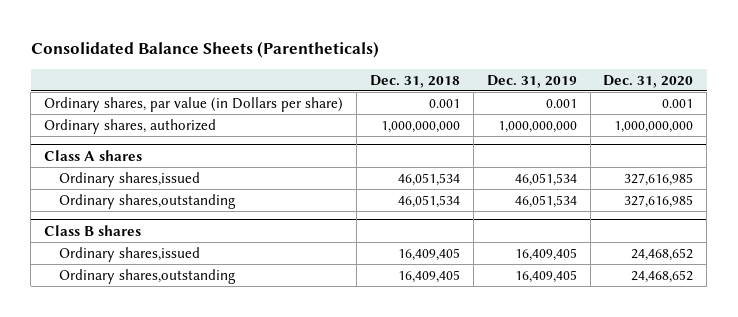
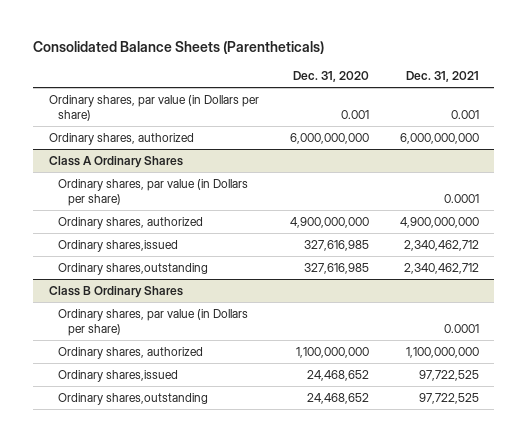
- | Dec. 31, 2018 | Dec. 31, 2019 | Dec. 31, 2020
+ | Dec. 31, 2020 | Dec. 31, 2021
- Ordinary shares, authorized | 1,000,000,000 | 1,000,000,000 | 1,000,000,000
- Class A shares
+ Ordinary shares, authorized | 6,000,000,000 | 6,000,000,000
+ Class A Ordinary Shares
+ Ordinary shares, par value (in Dollars per share) | | 0.0001
+ Ordinary shares, authorized | 4,900,000,000 | 4,900,000,000
- Class B shares
+ Class B Ordinary Shares
+ Ordinary shares, par value (in Dollars per share) | | 0.0001
+ Ordinary shares, authorized | 1,100,000,000 | 1,100,000,000

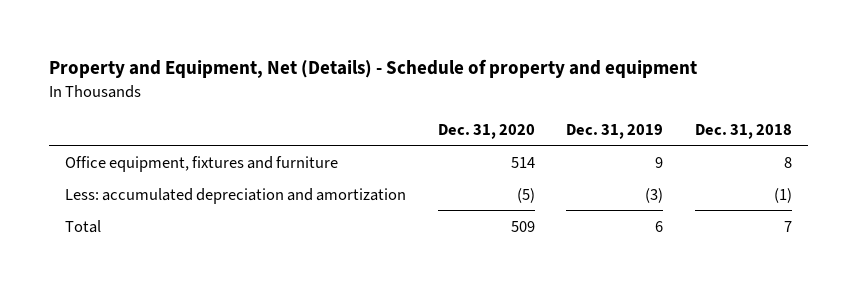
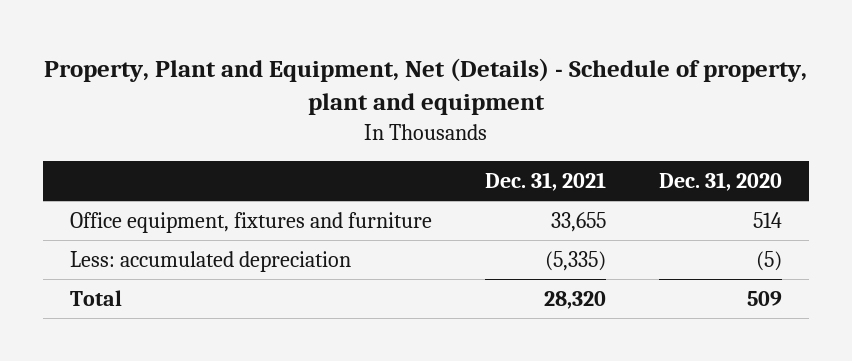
- Property and Equipment, Net (Details) - Schedule of property and equipment
+ Property, Plant and Equipment, Net (Details) - Schedule of property, plant and equipment
- | Dec. 31, 2020 | Dec. 31, 2019 | Dec. 31, 2018
+ | Dec. 31, 2021 | Dec. 31, 2020
- Less: accumulated depreciation and amortization | (5) | (3) | (1)
+ Less: accumulated depreciation | (5,335) | (5)

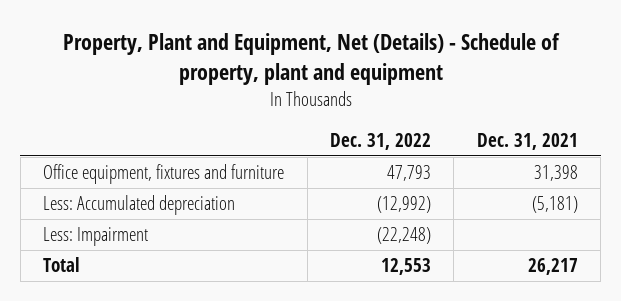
- | Dec. 31, 2021 | Dec. 31, 2020
+ | Dec. 31, 2022 | Dec. 31, 2021
- Office equipment, fixtures and furniture | 33,655 | 514
- Less: accumulated depreciation | (5,335) | (5)
- Total | 28,320 | 509
+ Office equipment, fixtures and furniture | 47,793 | 31,398
+ Less: Accumulated depreciation | (12,992) | (5,181)
+ Less: Impairment | (22,248) |
+ Total | 12,553 | 26,217

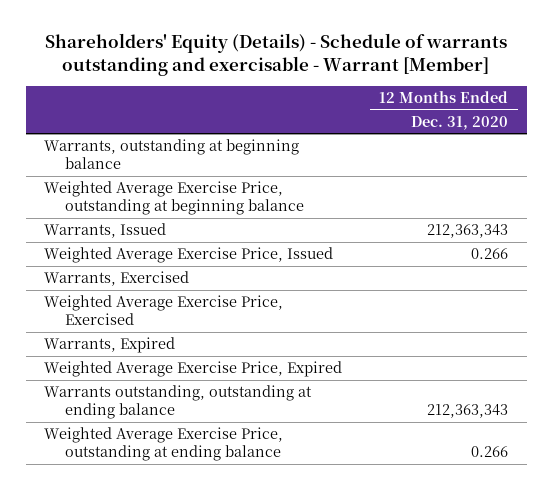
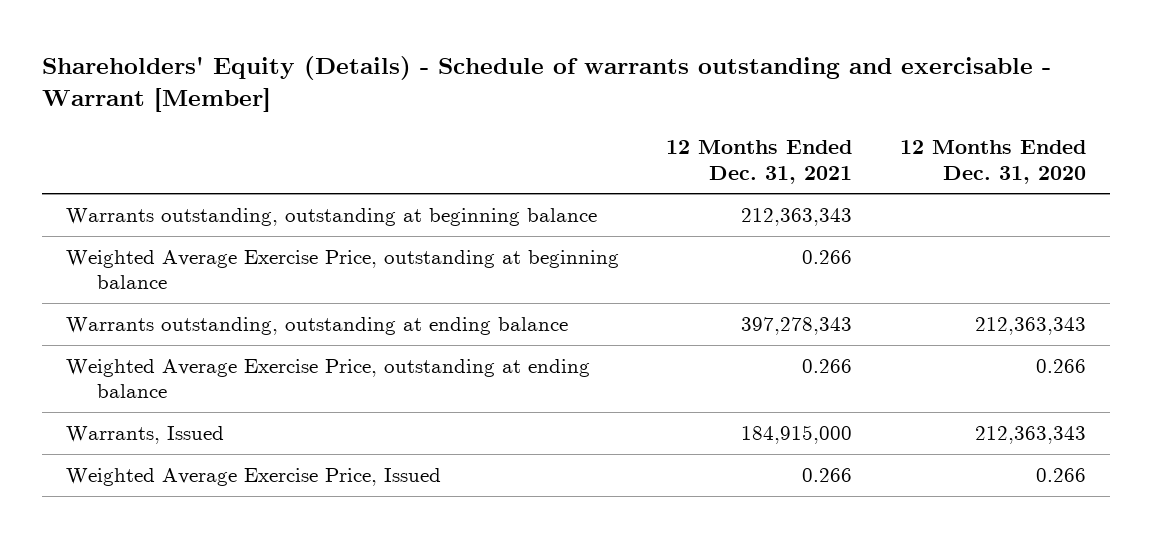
- | 12 Months Ended Dec. 31, 2020
+ | 12 Months Ended Dec. 31, 2021 | 12 Months Ended Dec. 31, 2020
- Warrants, outstanding at beginning balance
+ Warrants outstanding, outstanding at beginning balance | 212,363,343 |
- Warrants, Exercised
- Weighted Average Exercise Price, Exercised
- Warrants, Expired
- Weighted Average Exercise Price, Expired
moved down: Warrants, Issued | 184,915,000 | 212,363,343
moved down: Weighted Average Exercise Price, Issued | 0.266 | 0.266

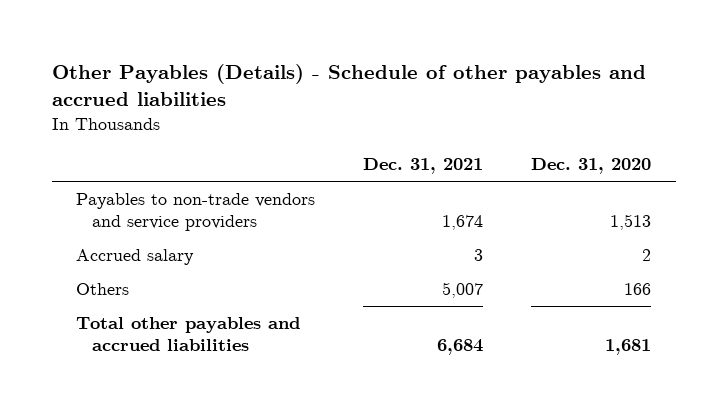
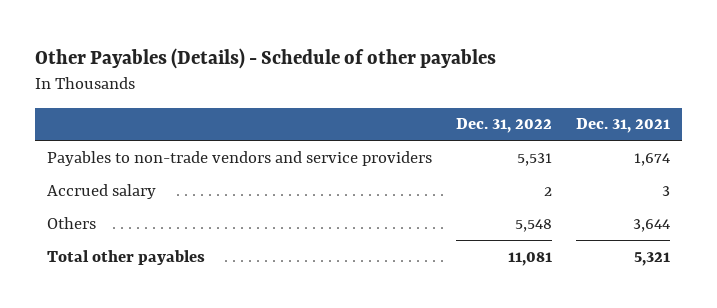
- Other Payables (Details) - Schedule of other payables and accrued liabilities
+ Other Payables (Details) - Schedule of other payables
- | Dec. 31, 2021 | Dec. 31, 2020
+ | Dec. 31, 2022 | Dec. 31, 2021
- Others | 5,007 | 166
- Total other payables and accrued liabilities | 6,684 | 1,681
+ Others | 5,548 | 3,644
+ Total other payables | 11,081 | 5,321

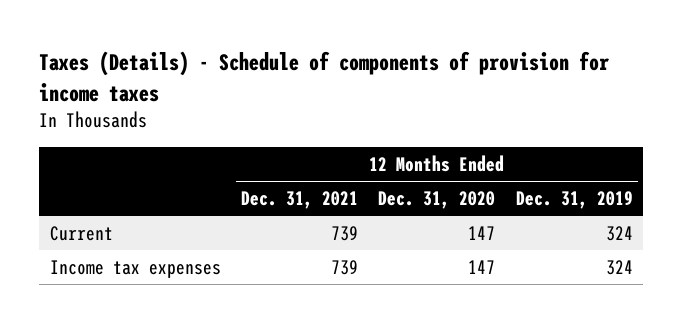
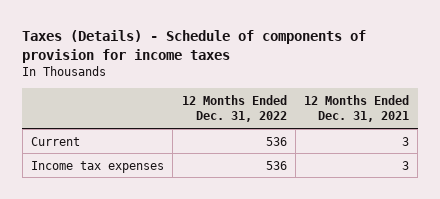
- | 12 Months Ended Dec. 31, 2021 | 12 Months Ended Dec. 31, 2020 | 12 Months Ended Dec. 31, 2019
+ | 12 Months Ended Dec. 31, 2022 | 12 Months Ended Dec. 31, 2021
- Current | 739 | 147 | 324
- Income tax expenses | 739 | 147 | 324
+ Current | 536 | 3
+ Income tax expenses | 536 | 3

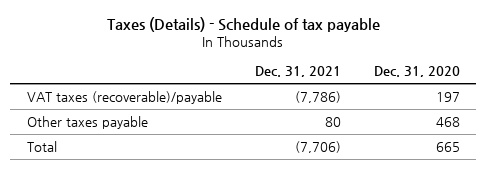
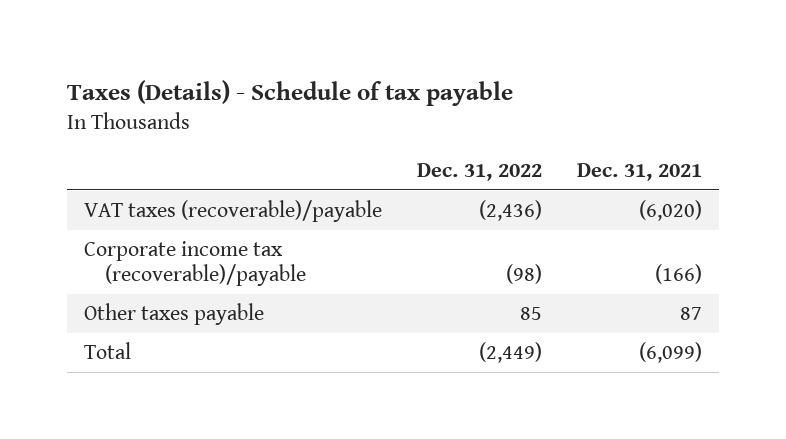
- | Dec. 31, 2021 | Dec. 31, 2020
+ | Dec. 31, 2022 | Dec. 31, 2021
- VAT taxes (recoverable)/payable | (7,786) | 197
- Other taxes payable | 80 | 468
- Total | (7,706) | 665
+ VAT taxes (recoverable)/payable | (2,436) | (6,020)
+ Corporate income tax (recoverable)/payable | (98) | (166)
+ Other taxes payable | 85 | 87
+ Total | (2,449) | (6,099)

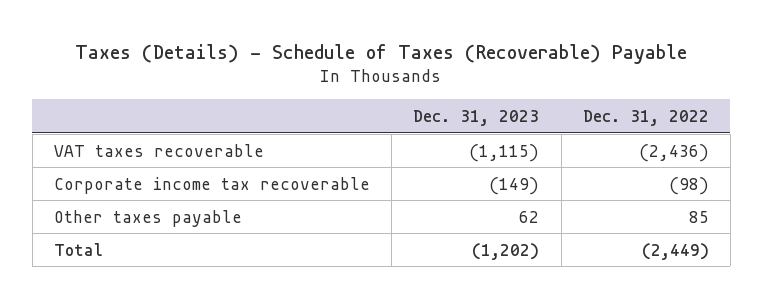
- Taxes (Details) - Schedule of tax payable
+ Taxes (Details) - Schedule of Taxes (Recoverable) Payable
- | Dec. 31, 2022 | Dec. 31, 2021
+ | Dec. 31, 2023 | Dec. 31, 2022
- VAT taxes (recoverable)/payable | (2,436) | (6,020)
- Corporate income tax (recoverable)/payable | (98) | (166)
+ VAT taxes recoverable | (1,115) | (2,436)
+ Corporate income tax recoverable | (149) | (98)

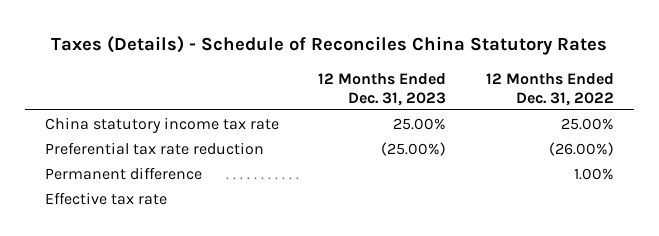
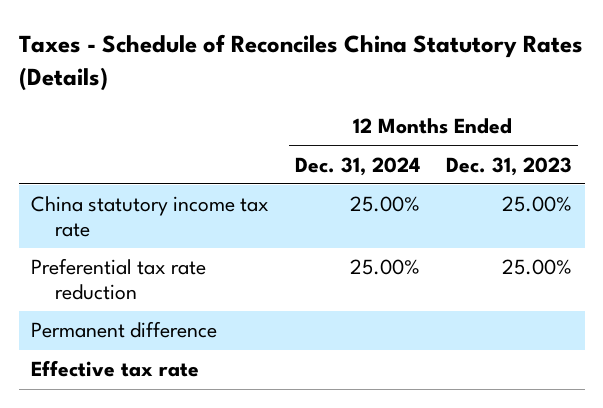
- Taxes (Details) - Schedule of Reconciles China Statutory Rates
+ Taxes - Schedule of Reconciles China Statutory Rates (Details)
- | 12 Months Ended Dec. 31, 2023 | 12 Months Ended Dec. 31, 2022
+ | 12 Months Ended Dec. 31, 2024 | 12 Months Ended Dec. 31, 2023
- Preferential tax rate reduction | (25.00%) | (26.00%)
+ Preferential tax rate reduction | 25.00% | 25.00%

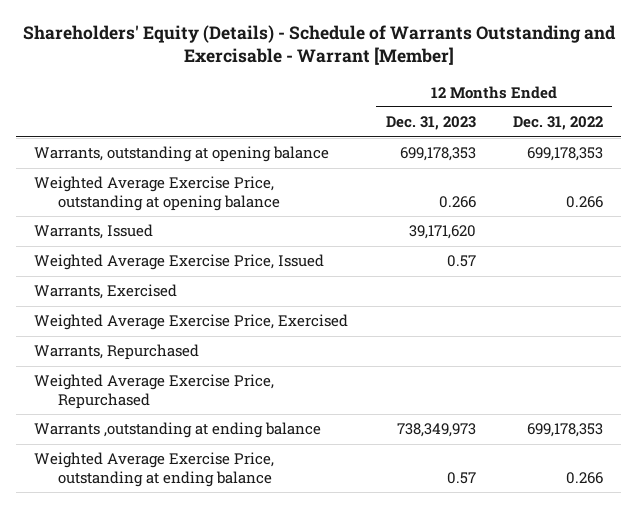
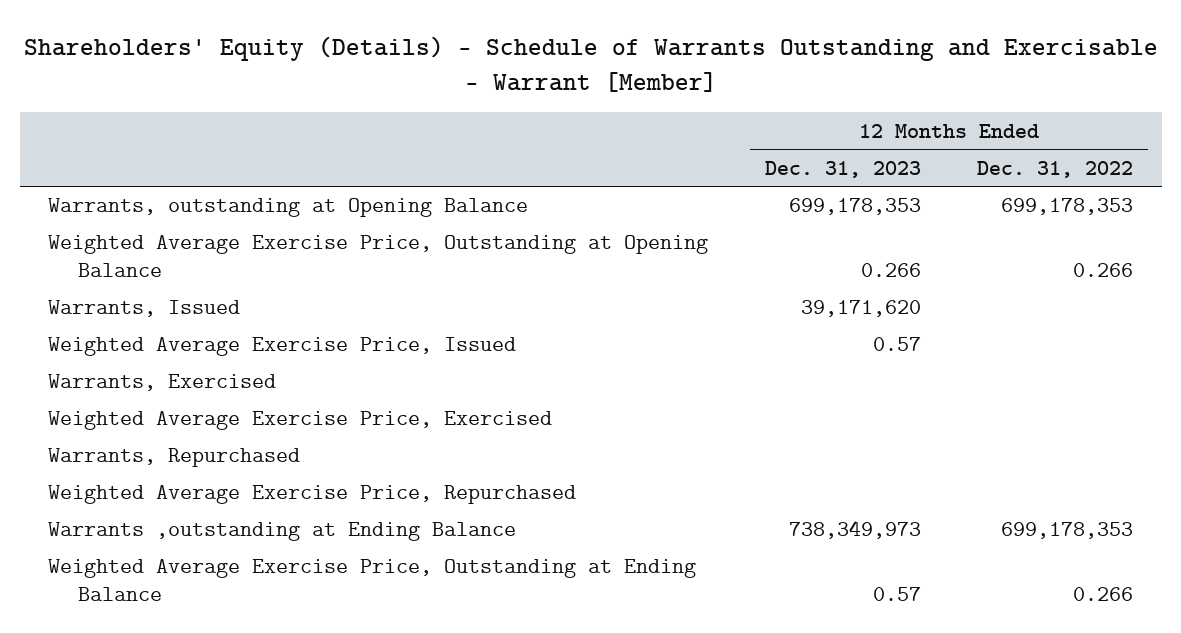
- Warrants, outstanding at opening balance | 699,178,353 | 699,178,353
- Weighted Average Exercise Price, outstanding at opening balance | 0.266 | 0.266
+ Warrants, outstanding at Opening Balance | 699,178,353 | 699,178,353
+ Weighted Average Exercise Price, Outstanding at Opening Balance | 0.266 | 0.266
- Warrants ,outstanding at ending balance | 738,349,973 | 699,178,353
- Weighted Average Exercise Price, outstanding at ending balance | 0.57 | 0.266
+ Warrants ,outstanding at Ending Balance | 738,349,973 | 699,178,353
+ Weighted Average Exercise Price, Outstanding at Ending Balance | 0.57 | 0.266

